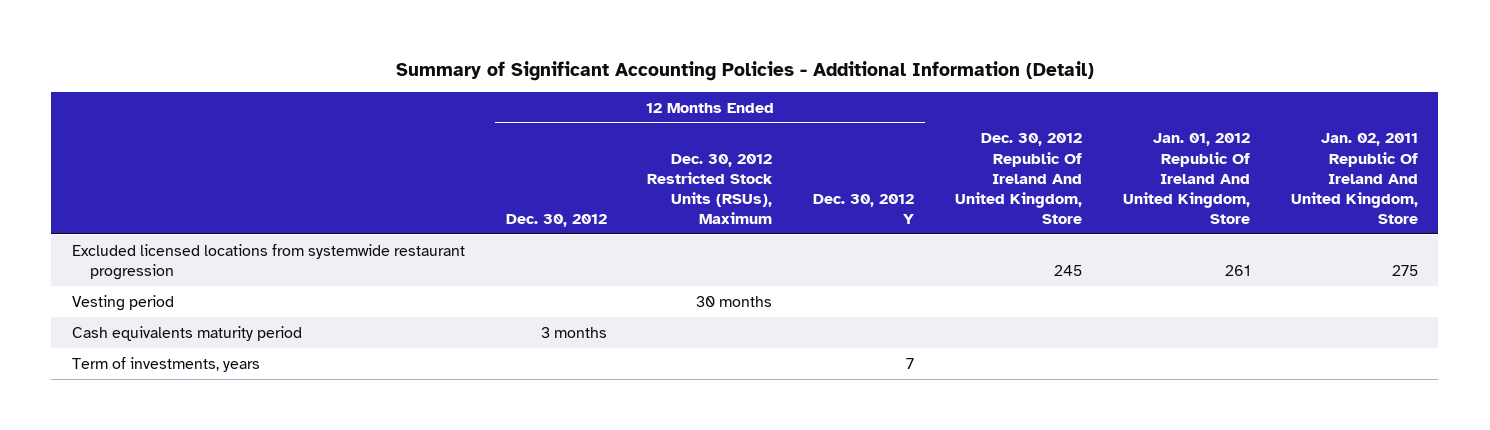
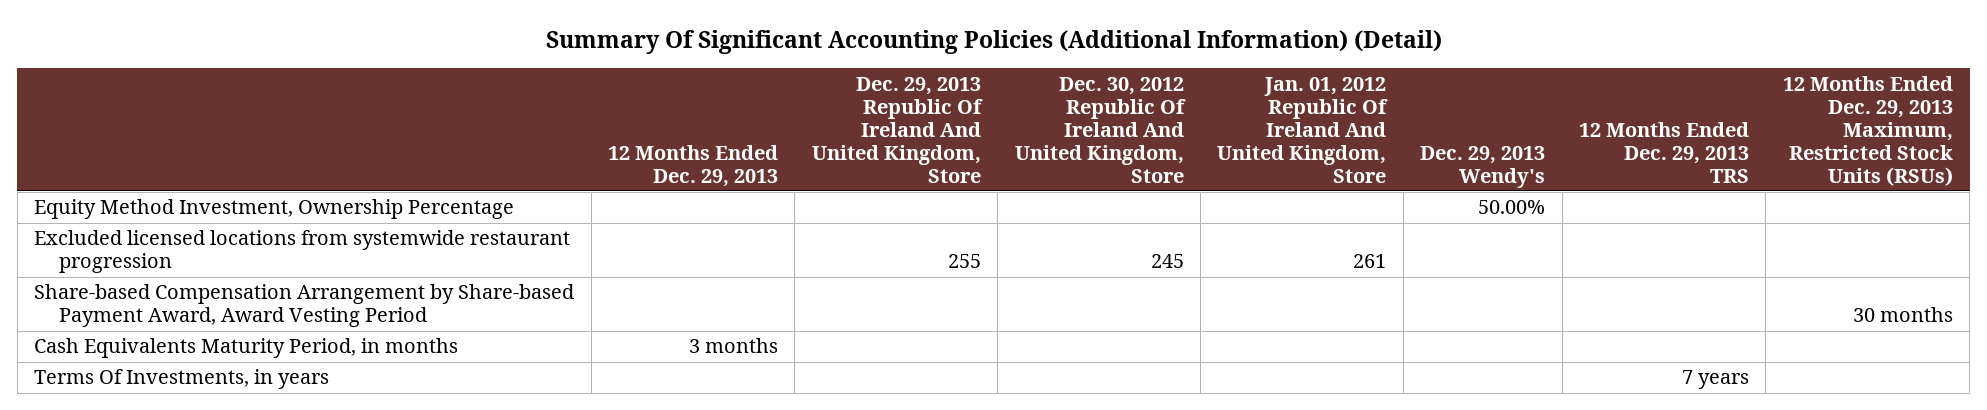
- Summary of Significant Accounting Policies - Additional Information (Detail)
+ Summary Of Significant Accounting Policies (Additional Information) (Detail)
- | 12 Months Ended Dec. 30, 2012 | 12 Months Ended Dec. 30, 2012 Restricted Stock Units (RSUs), Maximum | 12 Months Ended Dec. 30, 2012 Y | Dec. 30, 2012 Republic Of Ireland And United Kingdom, Store | Jan. 01, 2012 Republic Of Ireland And United Kingdom, Store | Jan. 02, 2011 Republic Of Ireland And United Kingdom, Store
+ | 12 Months Ended Dec. 29, 2013 | Dec. 29, 2013 Republic Of Ireland And United Kingdom, Store | Dec. 30, 2012 Republic Of Ireland And United Kingdom, Store | Jan. 01, 2012 Republic Of Ireland And United Kingdom, Store | Dec. 29, 2013 Wendy's | 12 Months Ended Dec. 29, 2013 TRS | 12 Months Ended Dec. 29, 2013 Maximum, Restricted Stock Units (RSUs)
+ Equity Method Investment, Ownership Percentage | | | | | 50.00% | |
- Vesting period | | 30 months | | | |
- Cash equivalents maturity period | 3 months | | | | |
- Term of investments, years | | | 7 | | |
+ Share-based Compensation Arrangement by Share-based Payment Award, Award Vesting Period | | | | | | | 30 months
+ Cash Equivalents Maturity Period, in months | 3 months | | | | | |
+ Terms Of Investments, in years | | | | | | 7 years |

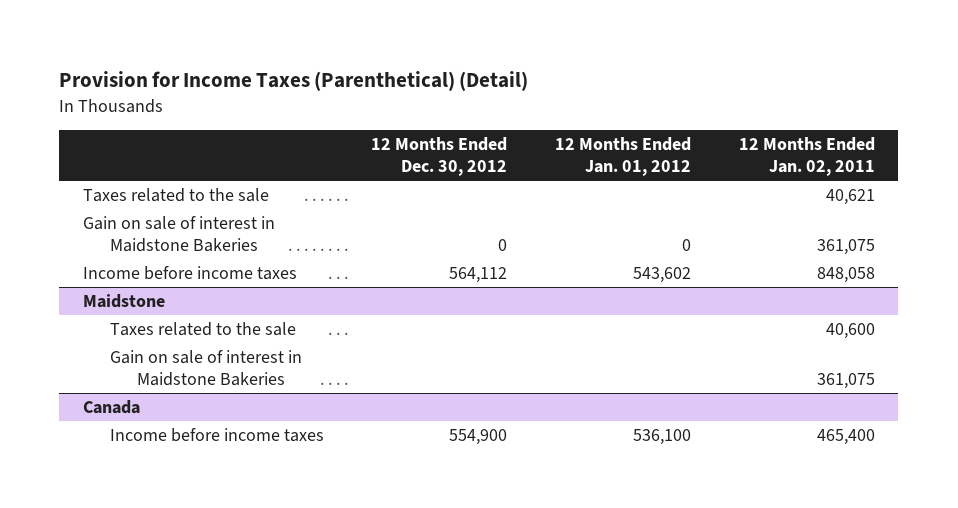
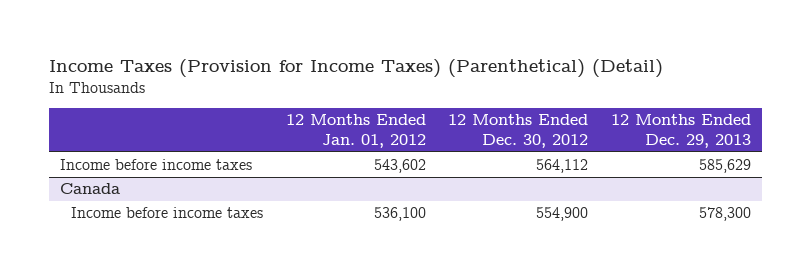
- Provision for Income Taxes (Parenthetical) (Detail)
+ Income Taxes (Provision for Income Taxes) (Parenthetical) (Detail)
- | 12 Months Ended Dec. 30, 2012 | 12 Months Ended Jan. 01, 2012 | 12 Months Ended Jan. 02, 2011
+ | 12 Months Ended Jan. 01, 2012 | 12 Months Ended Dec. 30, 2012 | 12 Months Ended Dec. 29, 2013
- Taxes related to the sale | | | 40,621
- Gain on sale of interest in Maidstone Bakeries | 0 | 0 | 361,075
- Maidstone
- Taxes related to the sale | | | 40,600
- Gain on sale of interest in Maidstone Bakeries | | | 361,075

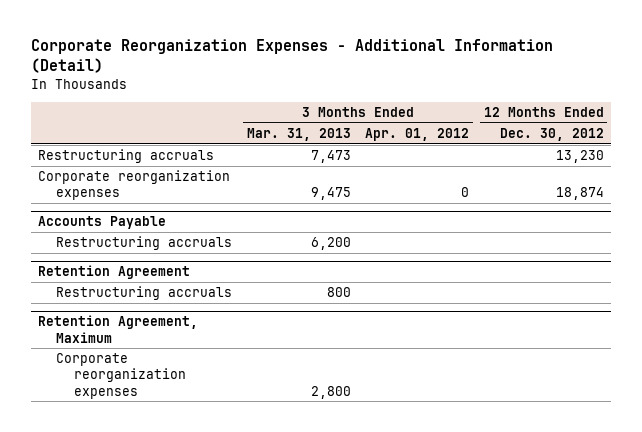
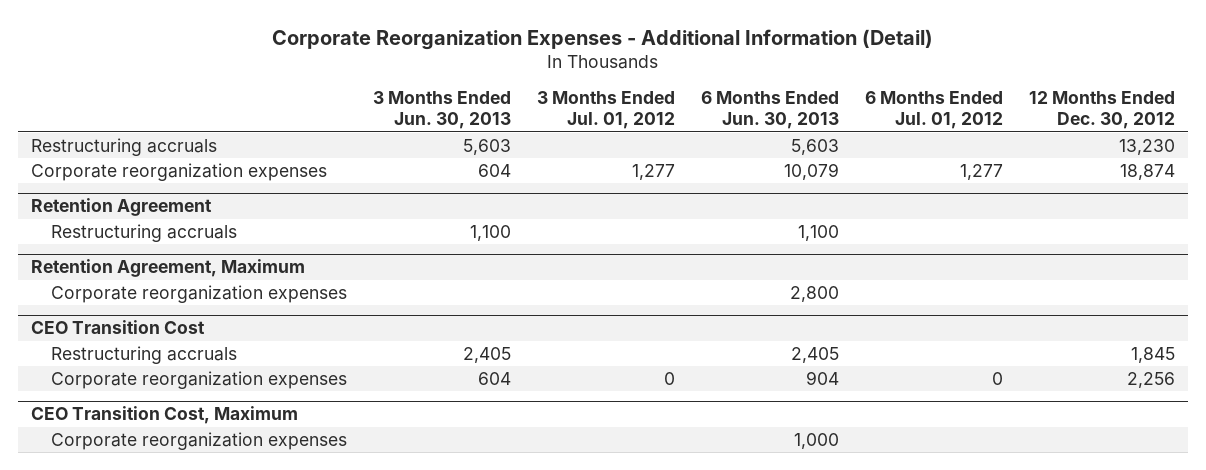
- | 3 Months Ended Mar. 31, 2013 | 3 Months Ended Apr. 01, 2012 | 12 Months Ended Dec. 30, 2012
+ | 3 Months Ended Jun. 30, 2013 | 3 Months Ended Jul. 01, 2012 | 6 Months Ended Jun. 30, 2013 | 6 Months Ended Jul. 01, 2012 | 12 Months Ended Dec. 30, 2012
- Accounts Payable
- Restructuring accruals | 6,200 | |
+ CEO Transition Cost
+ Restructuring accruals | 2,405 | | 2,405 | | 1,845
+ Corporate reorganization expenses | 604 | 0 | 904 | 0 | 2,256
+ CEO Transition Cost, Maximum
+ Corporate reorganization expenses | | | 1,000 | |

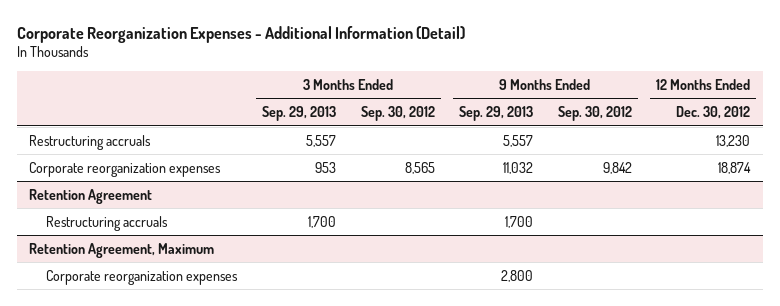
- | 3 Months Ended Jun. 30, 2013 | 3 Months Ended Jul. 01, 2012 | 6 Months Ended Jun. 30, 2013 | 6 Months Ended Jul. 01, 2012 | 12 Months Ended Dec. 30, 2012
+ | 3 Months Ended Sep. 29, 2013 | 3 Months Ended Sep. 30, 2012 | 9 Months Ended Sep. 29, 2013 | 9 Months Ended Sep. 30, 2012 | 12 Months Ended Dec. 30, 2012
- CEO Transition Cost
- Restructuring accruals | 2,405 | | 2,405 | | 1,845
- Corporate reorganization expenses | 604 | 0 | 904 | 0 | 2,256
- CEO Transition Cost, Maximum
- Corporate reorganization expenses | | | 1,000 | |

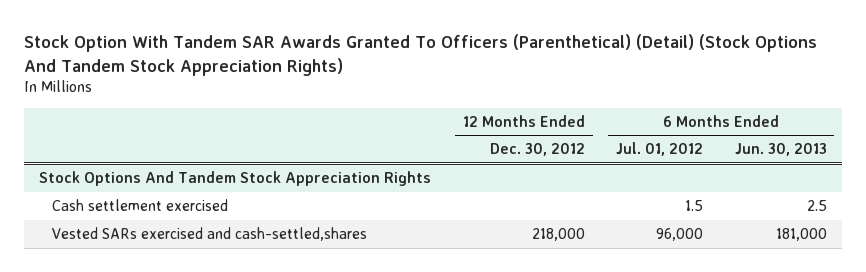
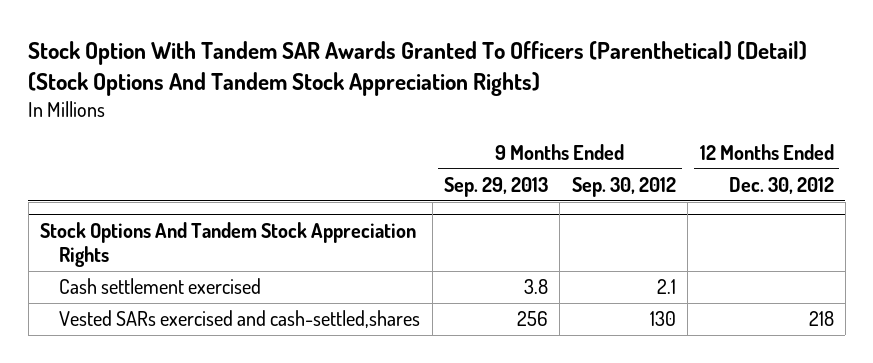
- | 12 Months Ended Dec. 30, 2012 | 6 Months Ended Jul. 01, 2012 | 6 Months Ended Jun. 30, 2013
+ | 9 Months Ended Sep. 29, 2013 | 9 Months Ended Sep. 30, 2012 | 12 Months Ended Dec. 30, 2012
@ Stock Options And Tandem Stock Appreciation Rights
- Vested SARs exercised and cash-settled,shares | 218,000 | 96,000 | 181,000
+ Vested SARs exercised and cash-settled,shares | 256 | 130 | 218

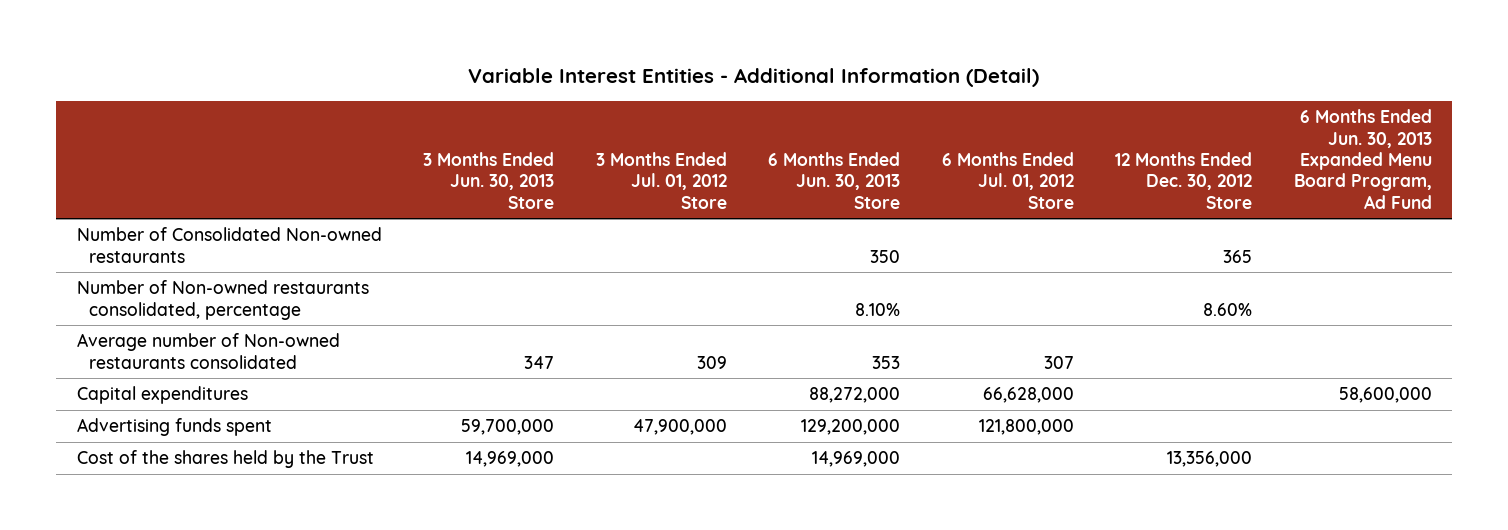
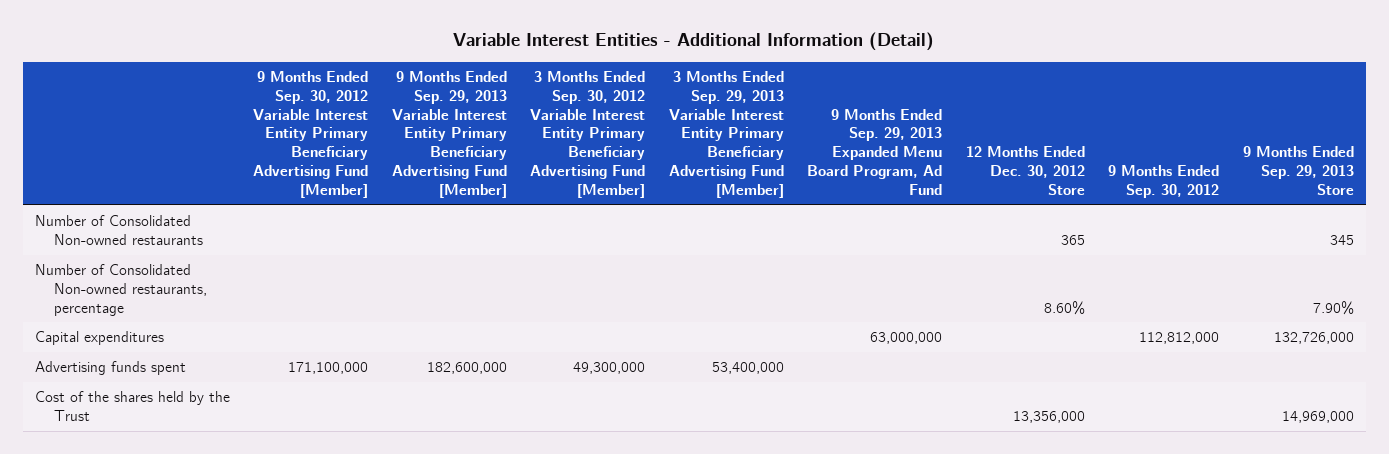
- | 3 Months Ended Jun. 30, 2013 Store | 3 Months Ended Jul. 01, 2012 Store | 6 Months Ended Jun. 30, 2013 Store | 6 Months Ended Jul. 01, 2012 Store | 12 Months Ended Dec. 30, 2012 Store | 6 Months Ended Jun. 30, 2013 Expanded Menu Board Program, Ad Fund
+ | 9 Months Ended Sep. 30, 2012 Variable Interest Entity Primary Beneficiary Advertising Fund [Member] | 9 Months Ended Sep. 29, 2013 Variable Interest Entity Primary Beneficiary Advertising Fund [Member] | 3 Months Ended Sep. 30, 2012 Variable Interest Entity Primary Beneficiary Advertising Fund [Member] | 3 Months Ended Sep. 29, 2013 Variable Interest Entity Primary Beneficiary Advertising Fund [Member] | 9 Months Ended Sep. 29, 2013 Expanded Menu Board Program, Ad Fund | 12 Months Ended Dec. 30, 2012 Store | 9 Months Ended Sep. 30, 2012 | 9 Months Ended Sep. 29, 2013 Store
- Number of Non-owned restaurants consolidated, percentage | | | 8.10% | | 8.60% |
- Average number of Non-owned restaurants consolidated | 347 | 309 | 353 | 307 | |
+ Number of Consolidated Non-owned restaurants, percentage | | | | | | 8.60% | | 7.90%

